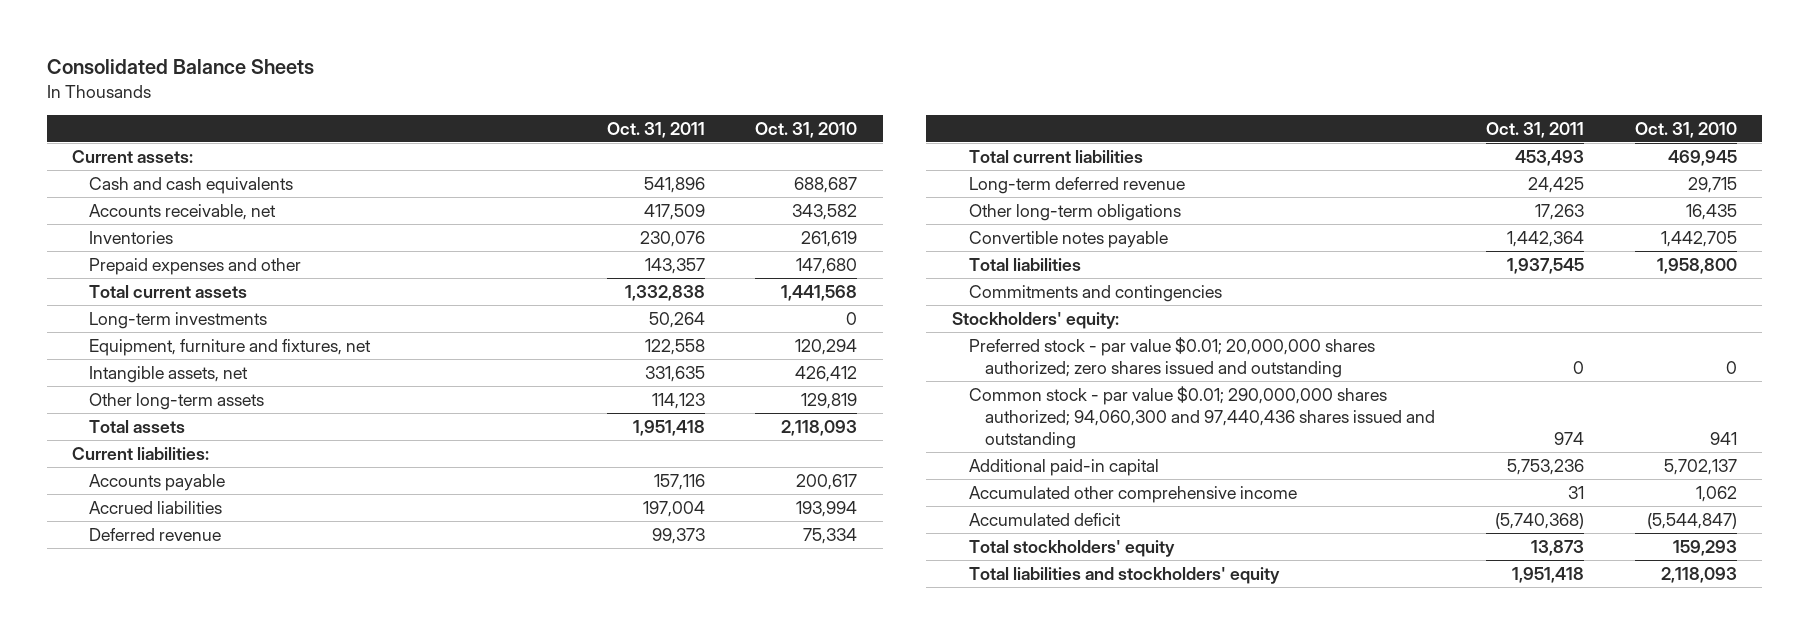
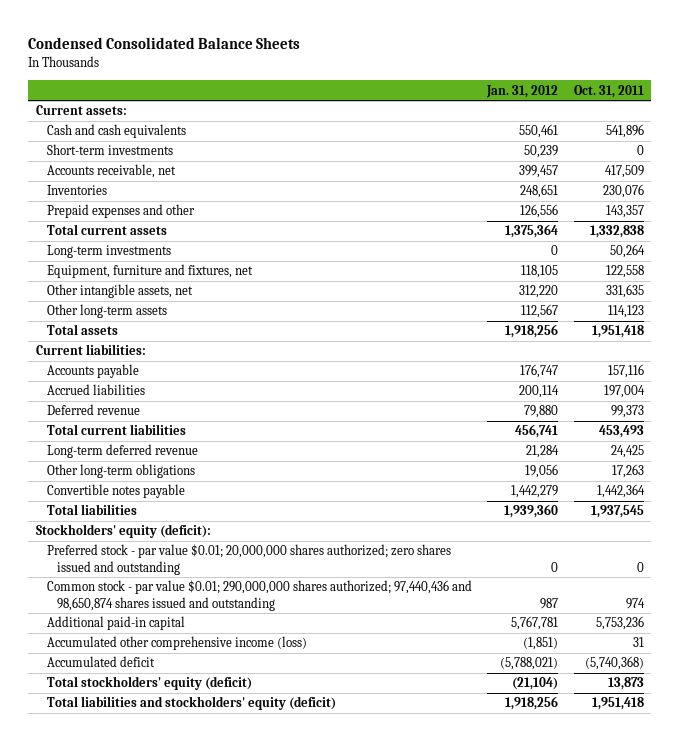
- Consolidated Balance Sheets
+ Condensed Consolidated Balance Sheets
- | Oct. 31, 2011 | Oct. 31, 2010
+ | Jan. 31, 2012 | Oct. 31, 2011
+ Short-term investments | 50,239 | 0
- Intangible assets, net | 331,635 | 426,412
+ Other intangible assets, net | 312,220 | 331,635
- Commitments and contingencies
- Stockholders' equity:
+ Stockholders' equity (deficit):
- Common stock - par value $0.01; 290,000,000 shares authorized; 94,060,300 and 97,440,436 shares issued and outstanding | 974 | 941
+ Common stock - par value $0.01; 290,000,000 shares authorized; 97,440,436 and 98,650,874 shares issued and outstanding | 987 | 974
- Accumulated other comprehensive income | 31 | 1,062
+ Accumulated other comprehensive income (loss) | (1,851) | 31
- Total stockholders' equity | 13,873 | 159,293
- Total liabilities and stockholders' equity | 1,951,418 | 2,118,093
+ Total stockholders' equity (deficit) | (21,104) | 13,873
+ Total liabilities and stockholders' equity (deficit) | 1,918,256 | 1,951,418

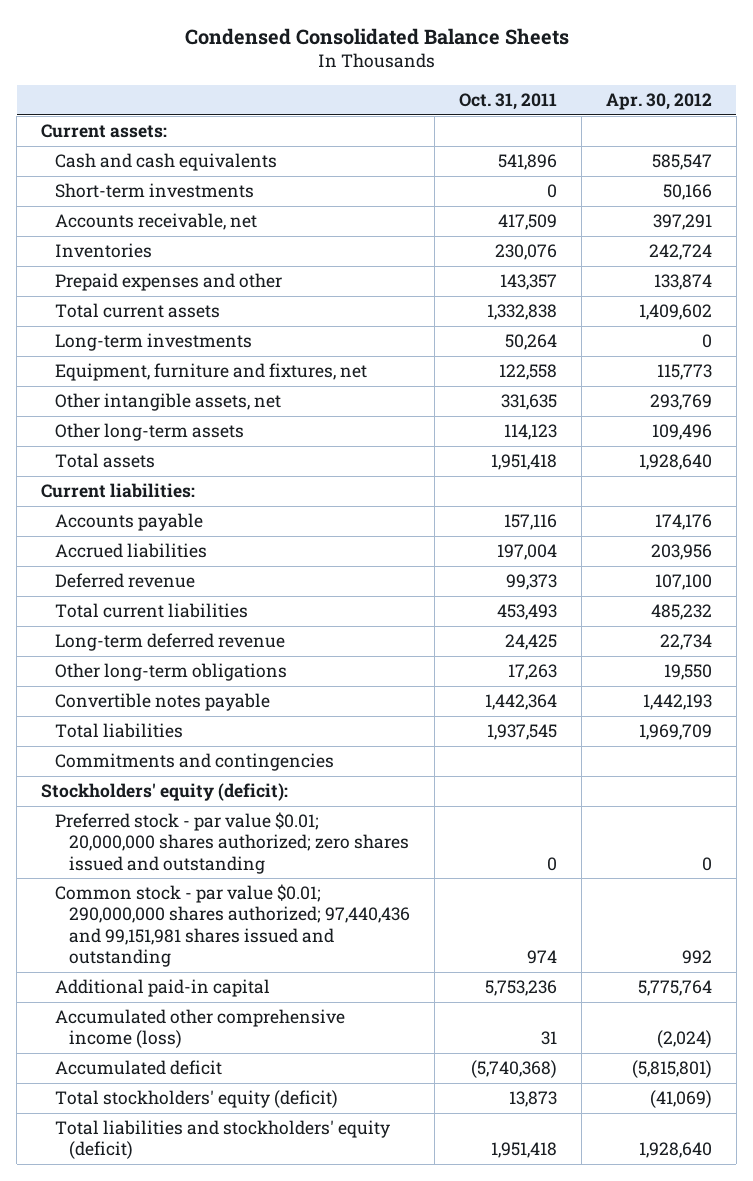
- | Jan. 31, 2012 | Oct. 31, 2011
+ | Oct. 31, 2011 | Apr. 30, 2012
+ Commitments and contingencies
- Common stock - par value $0.01; 290,000,000 shares authorized; 97,440,436 and 98,650,874 shares issued and outstanding | 987 | 974
+ Common stock - par value $0.01; 290,000,000 shares authorized; 97,440,436 and 99,151,981 shares issued and outstanding | 974 | 992

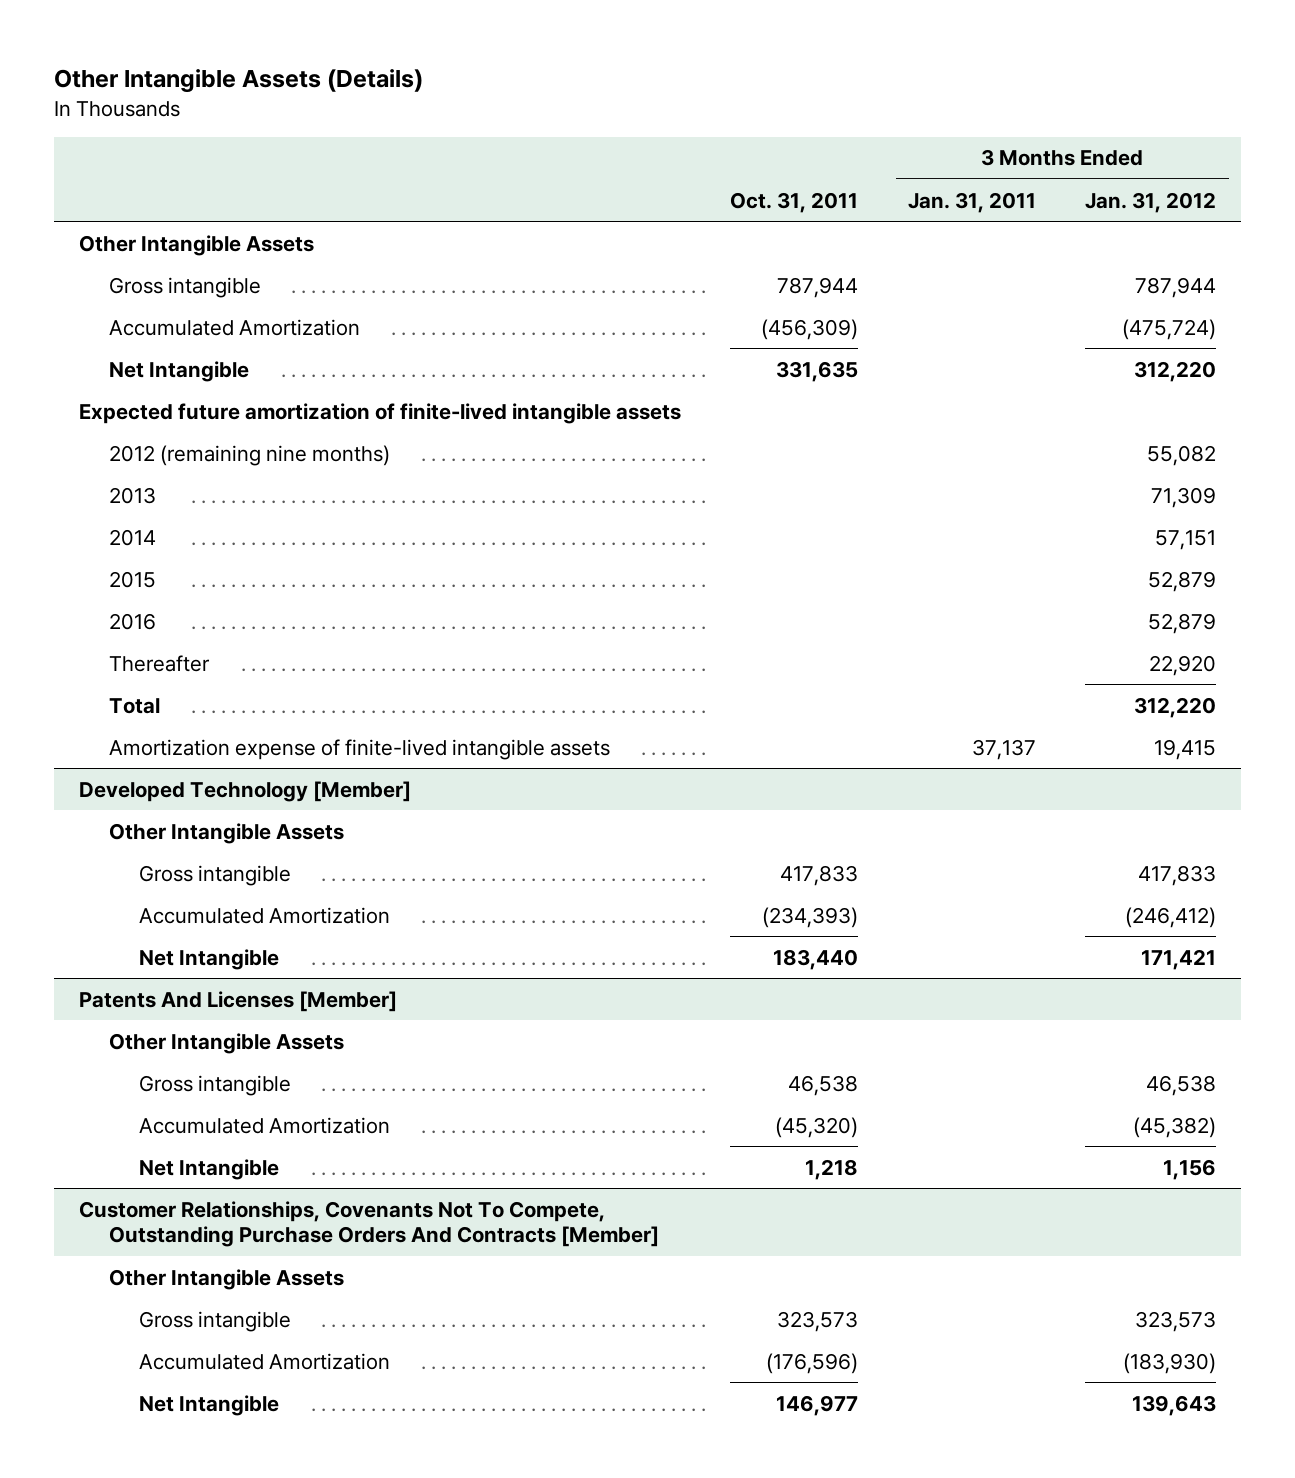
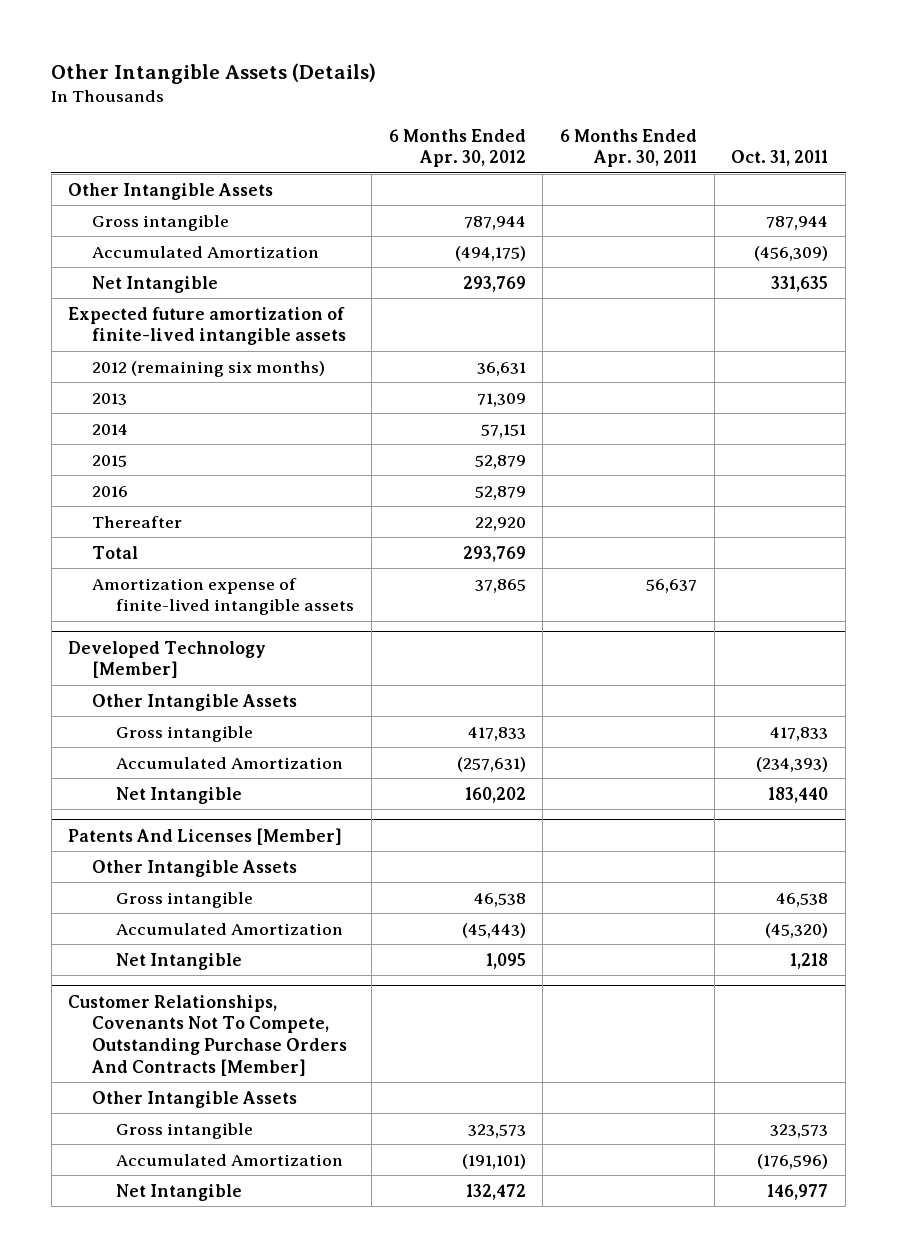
- | Oct. 31, 2011 | 3 Months Ended Jan. 31, 2011 | 3 Months Ended Jan. 31, 2012
+ | 6 Months Ended Apr. 30, 2012 | 6 Months Ended Apr. 30, 2011 | Oct. 31, 2011
- 2012 (remaining nine months) | | | 55,082
+ 2012 (remaining six months) | 36,631 | |

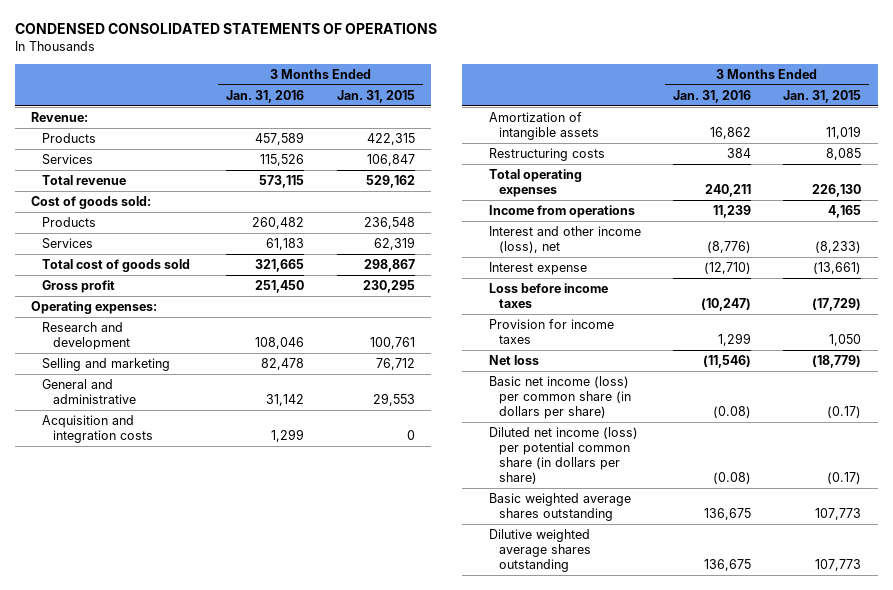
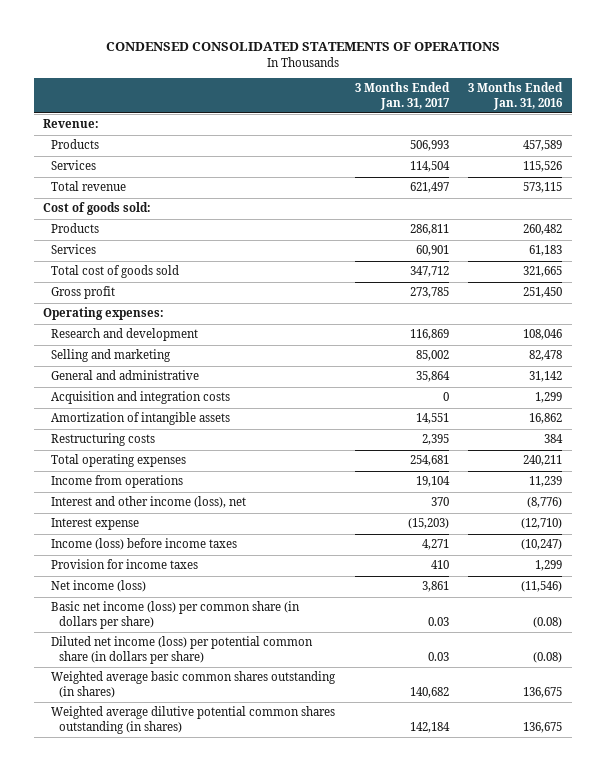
- | 3 Months Ended Jan. 31, 2016 | 3 Months Ended Jan. 31, 2015
+ | 3 Months Ended Jan. 31, 2017 | 3 Months Ended Jan. 31, 2016
- Loss before income taxes | (10,247) | (17,729)
+ Income (loss) before income taxes | 4,271 | (10,247)
- Net loss | (11,546) | (18,779)
+ Net income (loss) | 3,861 | (11,546)
- Basic weighted average shares outstanding | 136,675 | 107,773
- Dilutive weighted average shares outstanding | 136,675 | 107,773
+ Weighted average basic common shares outstanding (in shares) | 140,682 | 136,675
+ Weighted average dilutive potential common shares outstanding (in shares) | 142,184 | 136,675

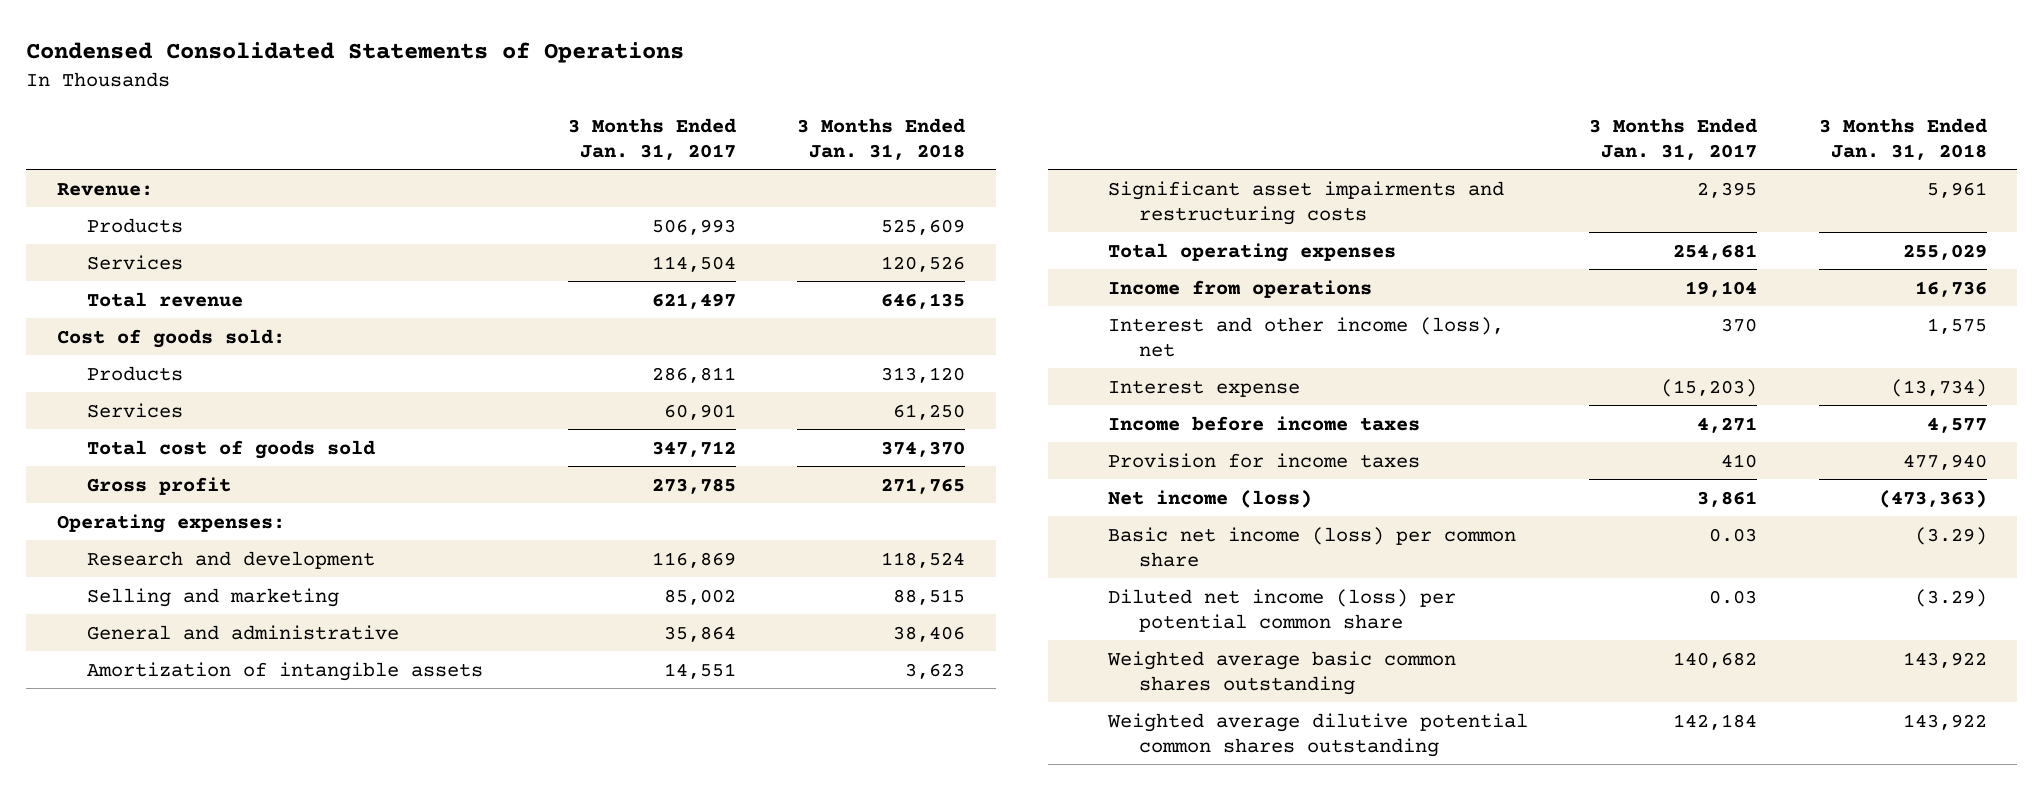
- CONDENSED CONSOLIDATED STATEMENTS OF OPERATIONS
+ Condensed Consolidated Statements of Operations
- | 3 Months Ended Jan. 31, 2017 | 3 Months Ended Jan. 31, 2016
+ | 3 Months Ended Jan. 31, 2017 | 3 Months Ended Jan. 31, 2018
- Acquisition and integration costs | 0 | 1,299
- Restructuring costs | 2,395 | 384
+ Significant asset impairments and restructuring costs | 2,395 | 5,961
- Income (loss) before income taxes | 4,271 | (10,247)
+ Income before income taxes | 4,271 | 4,577
- Basic net income (loss) per common share (in dollars per share) | 0.03 | (0.08)
- Diluted net income (loss) per potential common share (in dollars per share) | 0.03 | (0.08)
- Weighted average basic common shares outstanding (in shares) | 140,682 | 136,675
- Weighted average dilutive potential common shares outstanding (in shares) | 142,184 | 136,675
+ Basic net income (loss) per common share | 0.03 | (3.29)
+ Diluted net income (loss) per potential common share | 0.03 | (3.29)
+ Weighted average basic common shares outstanding | 140,682 | 143,922
+ Weighted average dilutive potential common shares outstanding | 142,184 | 143,922

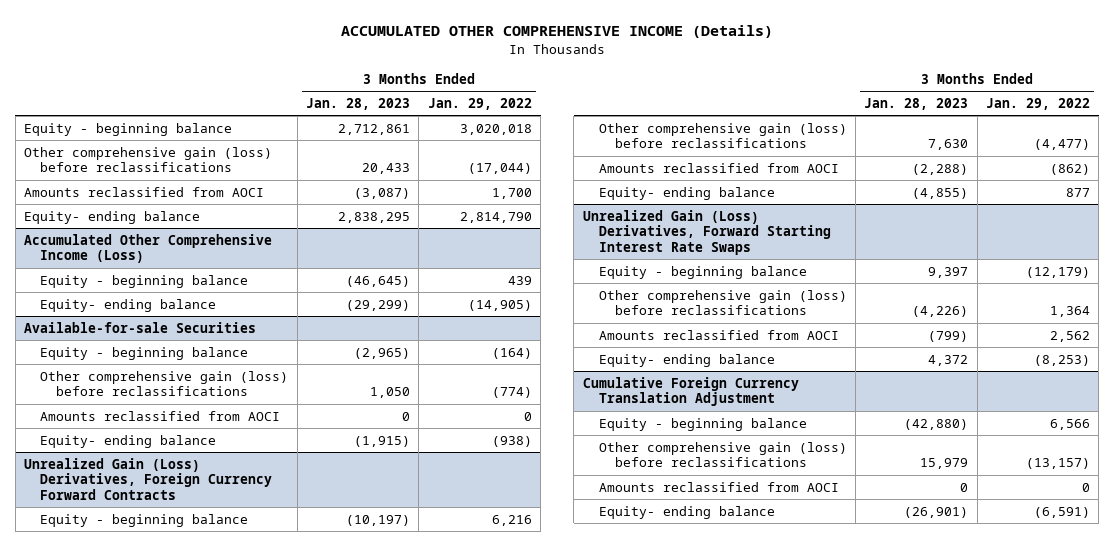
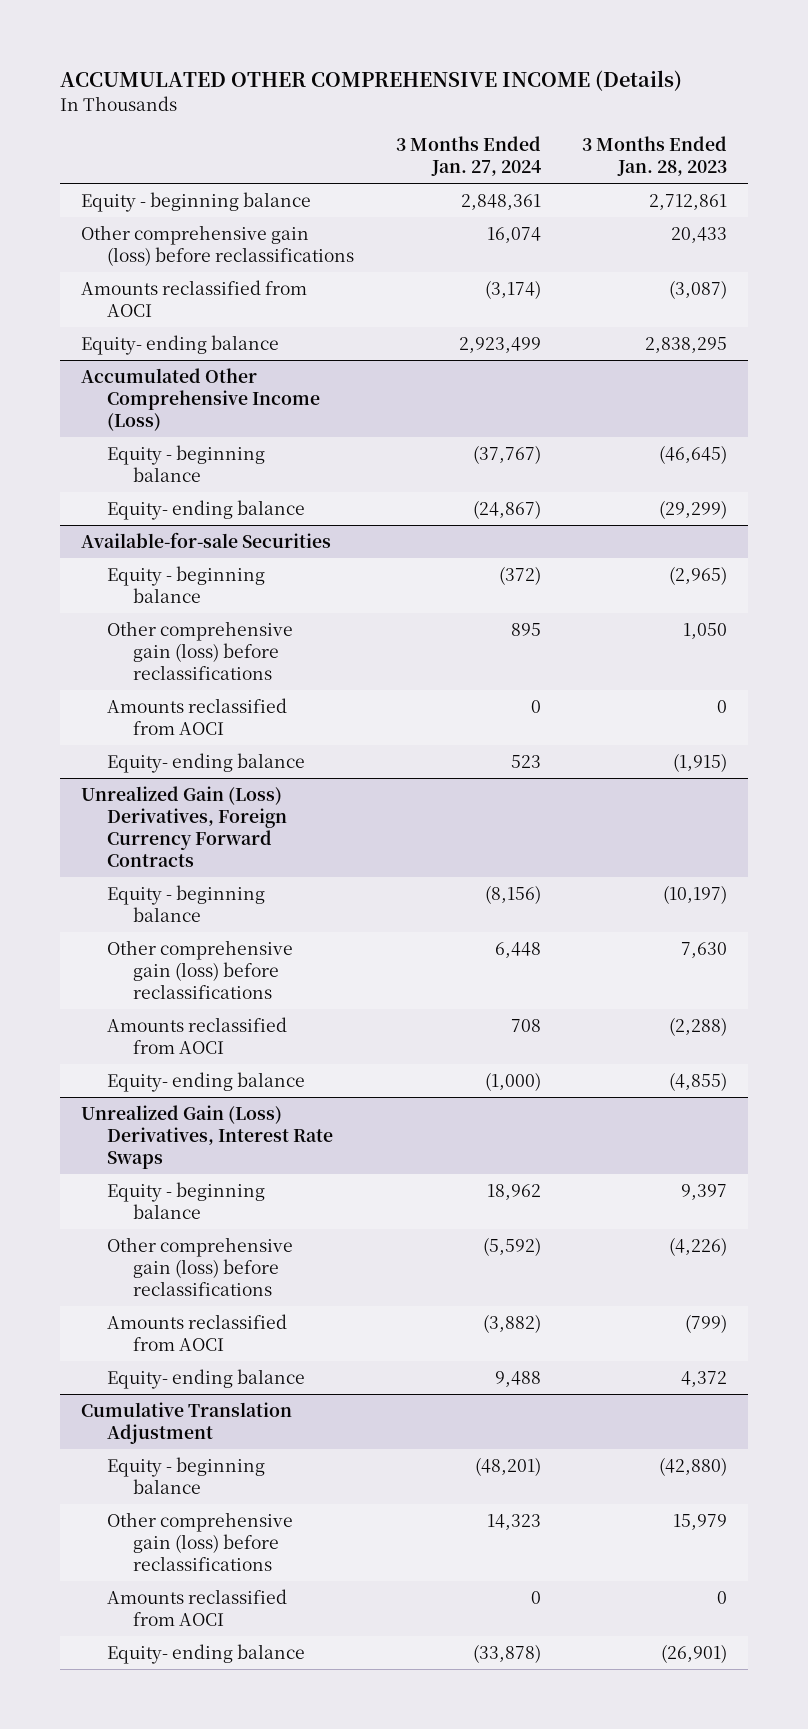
- | 3 Months Ended Jan. 28, 2023 | 3 Months Ended Jan. 29, 2022
+ | 3 Months Ended Jan. 27, 2024 | 3 Months Ended Jan. 28, 2023
- Unrealized Gain (Loss) Derivatives, Forward Starting Interest Rate Swaps
+ Unrealized Gain (Loss) Derivatives, Interest Rate Swaps
- Cumulative Foreign Currency Translation Adjustment
+ Cumulative Translation Adjustment

